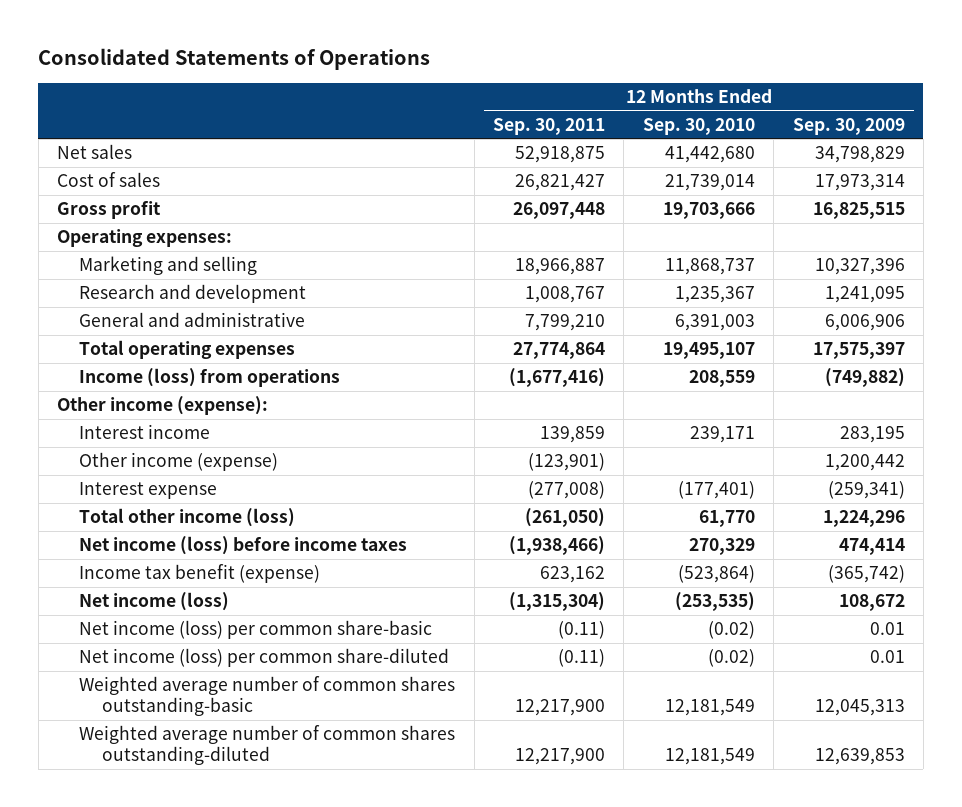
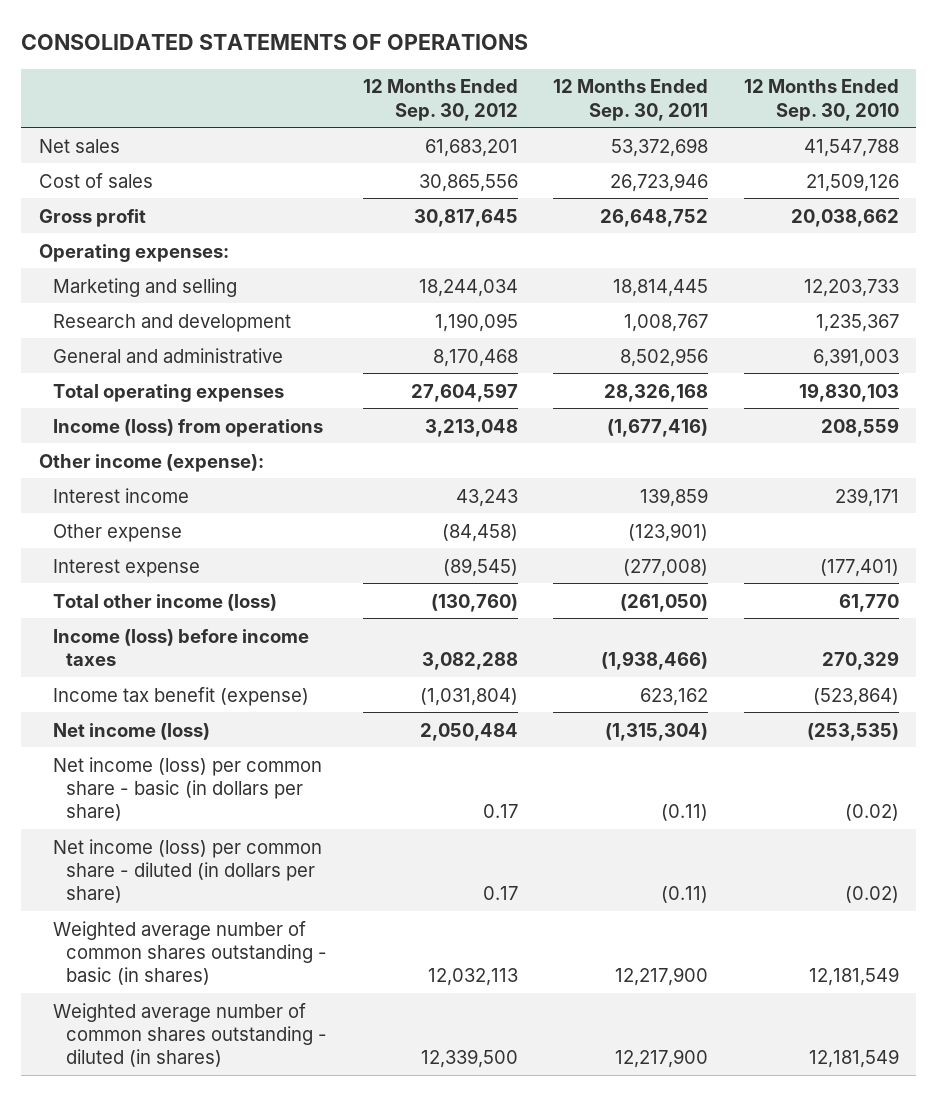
- Consolidated Statements of Operations
+ CONSOLIDATED STATEMENTS OF OPERATIONS
- | 12 Months Ended Sep. 30, 2011 | 12 Months Ended Sep. 30, 2010 | 12 Months Ended Sep. 30, 2009
+ | 12 Months Ended Sep. 30, 2012 | 12 Months Ended Sep. 30, 2011 | 12 Months Ended Sep. 30, 2010
- Net sales | 52,918,875 | 41,442,680 | 34,798,829
- Cost of sales | 26,821,427 | 21,739,014 | 17,973,314
- Gross profit | 26,097,448 | 19,703,666 | 16,825,515
+ Net sales | 61,683,201 | 53,372,698 | 41,547,788
+ Cost of sales | 30,865,556 | 26,723,946 | 21,509,126
+ Gross profit | 30,817,645 | 26,648,752 | 20,038,662
- Marketing and selling | 18,966,887 | 11,868,737 | 10,327,396
+ Marketing and selling | 18,244,034 | 18,814,445 | 12,203,733
- General and administrative | 7,799,210 | 6,391,003 | 6,006,906
- Total operating expenses | 27,774,864 | 19,495,107 | 17,575,397
+ General and administrative | 8,170,468 | 8,502,956 | 6,391,003
+ Total operating expenses | 27,604,597 | 28,326,168 | 19,830,103
- Other income (expense) | (123,901) | | 1,200,442
+ Other expense | (84,458) | (123,901) |
- Net income (loss) before income taxes | (1,938,466) | 270,329 | 474,414
+ Income (loss) before income taxes | 3,082,288 | (1,938,466) | 270,329
- Net income (loss) per common share-basic | (0.11) | (0.02) | 0.01
- Net income (loss) per common share-diluted | (0.11) | (0.02) | 0.01
- Weighted average number of common shares outstanding-basic | 12,217,900 | 12,181,549 | 12,045,313
- Weighted average number of common shares outstanding-diluted | 12,217,900 | 12,181,549 | 12,639,853
+ Net income (loss) per common share - basic (in dollars per share) | 0.17 | (0.11) | (0.02)
+ Net income (loss) per common share - diluted (in dollars per share) | 0.17 | (0.11) | (0.02)
+ Weighted average number of common shares outstanding - basic (in shares) | 12,032,113 | 12,217,900 | 12,181,549
+ Weighted average number of common shares outstanding - diluted (in shares) | 12,339,500 | 12,217,900 | 12,181,549

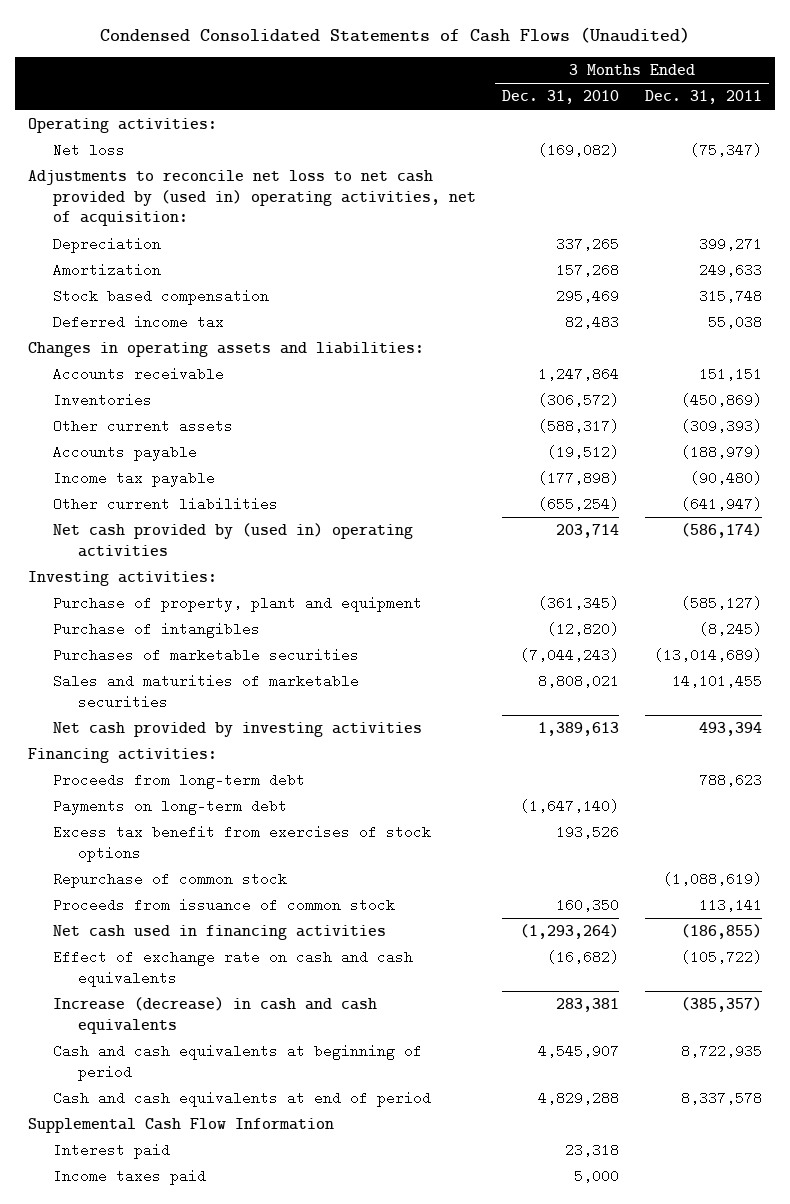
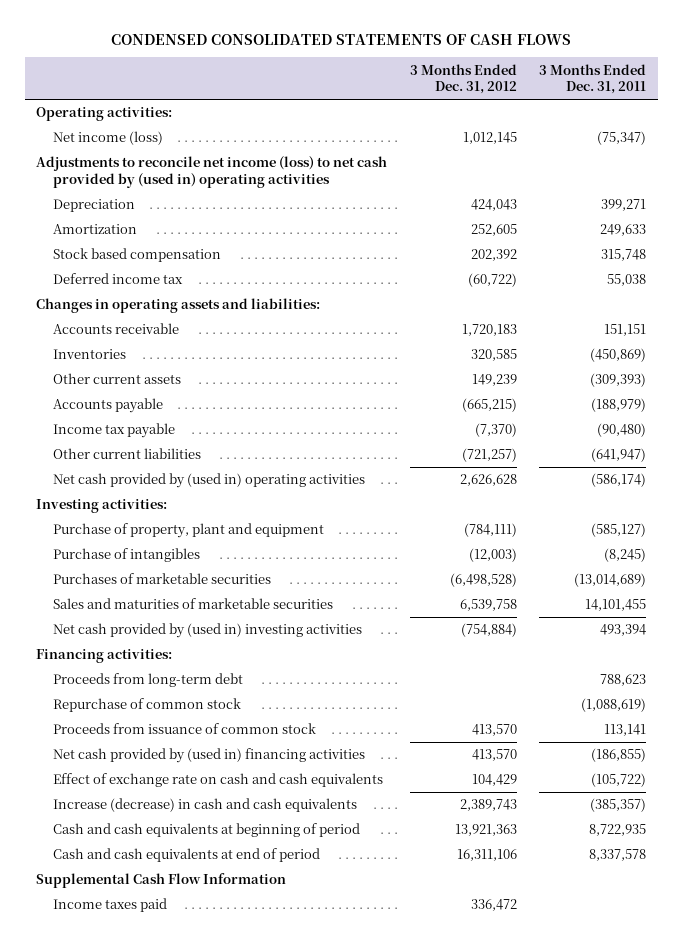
- Condensed Consolidated Statements of Cash Flows (Unaudited)
+ CONDENSED CONSOLIDATED STATEMENTS OF CASH FLOWS
- | 3 Months Ended Dec. 31, 2010 | 3 Months Ended Dec. 31, 2011
+ | 3 Months Ended Dec. 31, 2012 | 3 Months Ended Dec. 31, 2011
- Net loss | (169,082) | (75,347)
- Adjustments to reconcile net loss to net cash provided by (used in) operating activities, net of acquisition:
+ Net income (loss) | 1,012,145 | (75,347)
+ Adjustments to reconcile net income (loss) to net cash provided by (used in) operating activities
- Net cash provided by investing activities | 1,389,613 | 493,394
+ Net cash provided by (used in) investing activities | (754,884) | 493,394
- Payments on long-term debt | (1,647,140) |
- Excess tax benefit from exercises of stock options | 193,526 |
- Net cash used in financing activities | (1,293,264) | (186,855)
+ Net cash provided by (used in) financing activities | 413,570 | (186,855)
- Interest paid | 23,318 |

